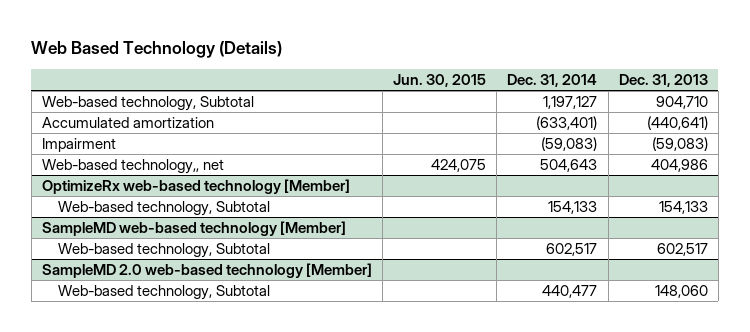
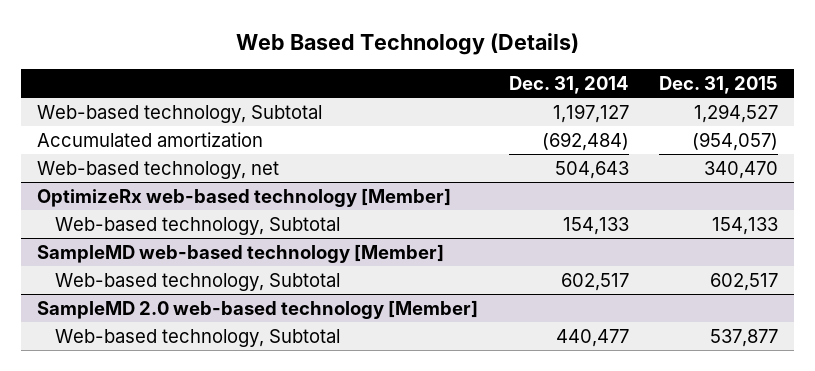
- | Jun. 30, 2015 | Dec. 31, 2014 | Dec. 31, 2013
+ | Dec. 31, 2014 | Dec. 31, 2015
- Accumulated amortization | | (633,401) | (440,641)
- Impairment | | (59,083) | (59,083)
- Web-based technology,, net | 424,075 | 504,643 | 404,986
+ Accumulated amortization | (692,484) | (954,057)
+ Web-based technology, net | 504,643 | 340,470

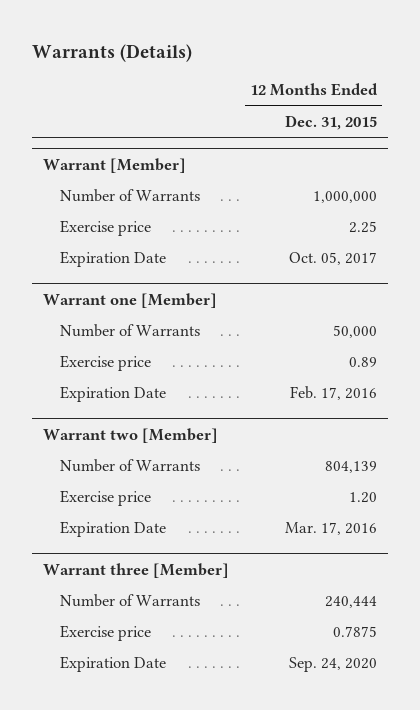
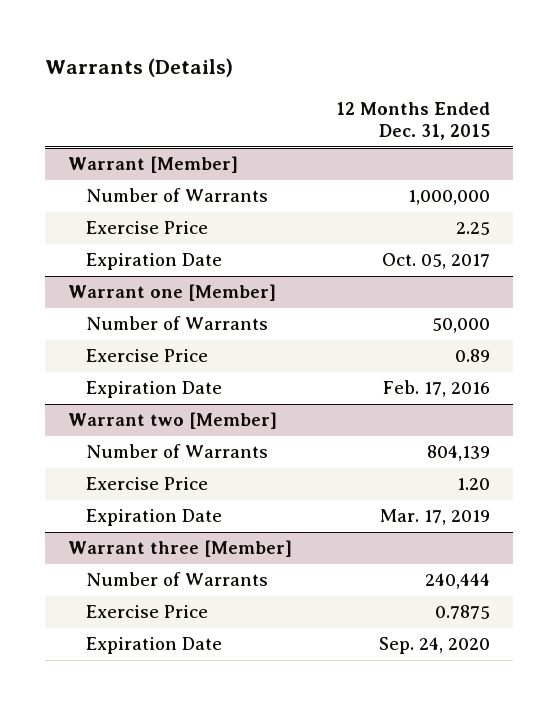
@ Warrant [Member]
- Exercise price | 2.25
+ Exercise Price | 2.25
@ Warrant one [Member]
- Exercise price | 0.89
+ Exercise Price | 0.89
@ Warrant two [Member]
- Exercise price | 1.20
- Expiration Date | Mar. 17, 2016
+ Exercise Price | 1.20
+ Expiration Date | Mar. 17, 2019
@ Warrant three [Member]
- Exercise price | 0.7875
+ Exercise Price | 0.7875

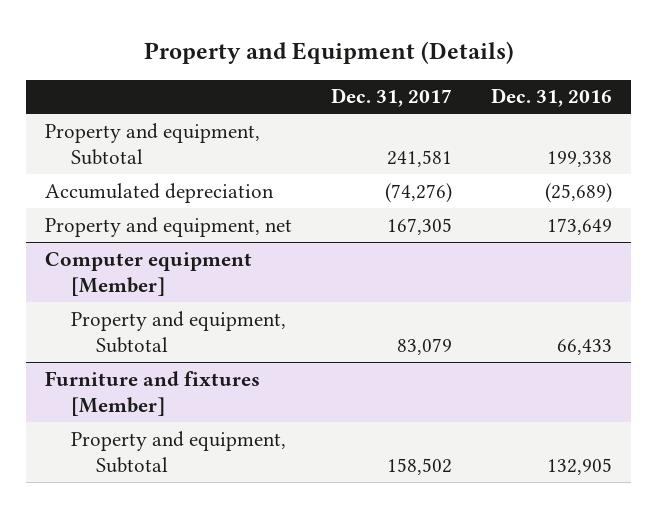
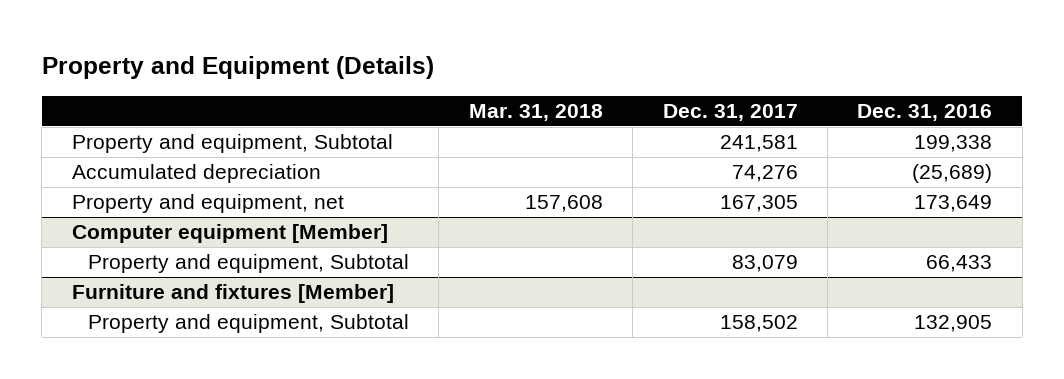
- | Dec. 31, 2017 | Dec. 31, 2016
+ | Mar. 31, 2018 | Dec. 31, 2017 | Dec. 31, 2016
- Accumulated depreciation | (74,276) | (25,689)
+ Accumulated depreciation | | 74,276 | (25,689)

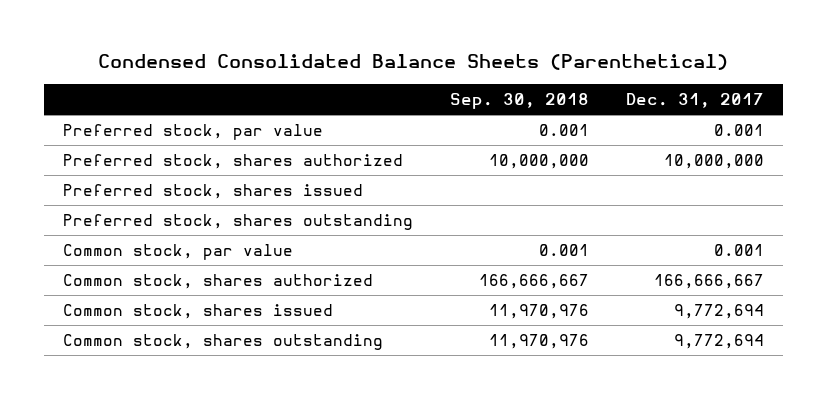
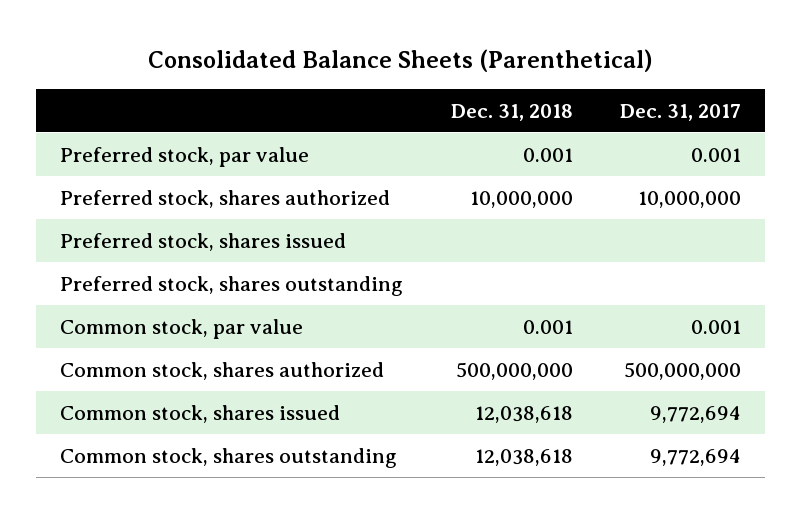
- Condensed Consolidated Balance Sheets (Parenthetical)
+ Consolidated Balance Sheets (Parenthetical)
- | Sep. 30, 2018 | Dec. 31, 2017
+ | Dec. 31, 2018 | Dec. 31, 2017
- Common stock, shares authorized | 166,666,667 | 166,666,667
+ Common stock, shares authorized | 500,000,000 | 500,000,000

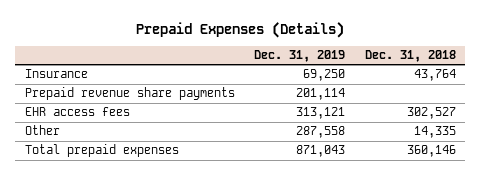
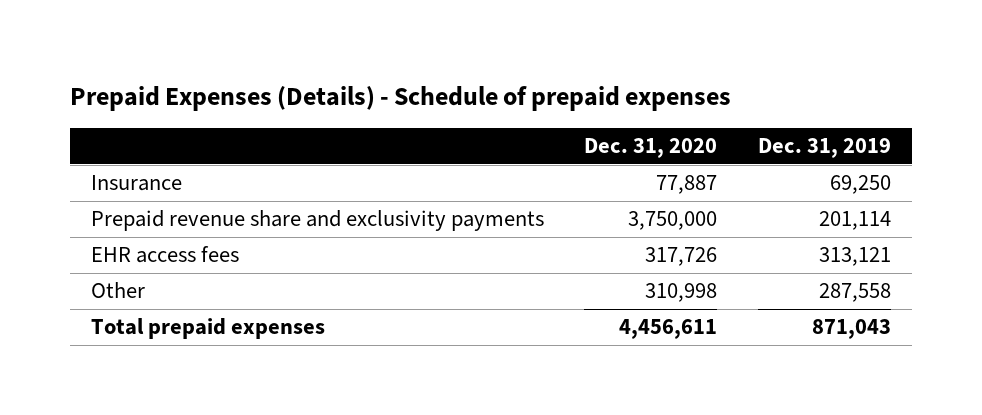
- Prepaid Expenses (Details)
+ Prepaid Expenses (Details) - Schedule of prepaid expenses
- | Dec. 31, 2019 | Dec. 31, 2018
+ | Dec. 31, 2020 | Dec. 31, 2019
- Prepaid revenue share payments | 201,114 |
+ Prepaid revenue share and exclusivity payments | 3,750,000 | 201,114

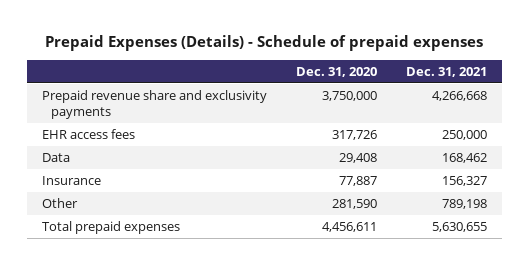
- | Dec. 31, 2020 | Dec. 31, 2019
+ | Dec. 31, 2020 | Dec. 31, 2021
- Other | 310,998 | 287,558
+ Data | 29,408 | 168,462
moved down: Insurance | 77,887 | 156,327
+ Other | 281,590 | 789,198

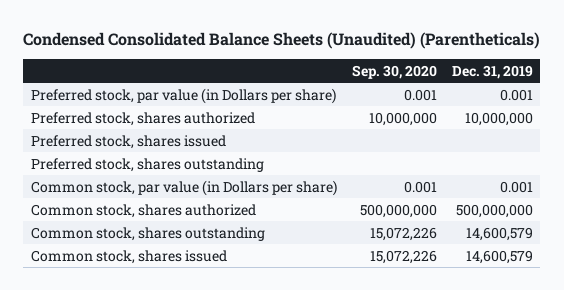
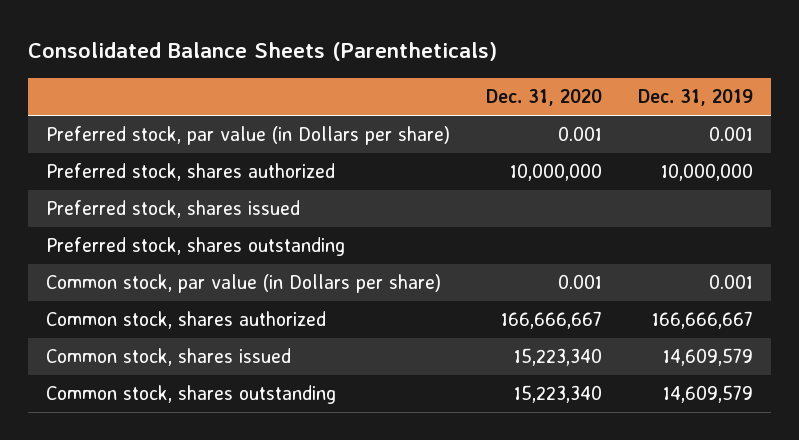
- Condensed Consolidated Balance Sheets (Unaudited) (Parentheticals)
+ Consolidated Balance Sheets (Parentheticals)
- | Sep. 30, 2020 | Dec. 31, 2019
+ | Dec. 31, 2020 | Dec. 31, 2019
- Common stock, shares authorized | 500,000,000 | 500,000,000
- Common stock, shares outstanding | 15,072,226 | 14,600,579
- Common stock, shares issued | 15,072,226 | 14,600,579
+ Common stock, shares authorized | 166,666,667 | 166,666,667
+ Common stock, shares issued | 15,223,340 | 14,609,579
+ Common stock, shares outstanding | 15,223,340 | 14,609,579

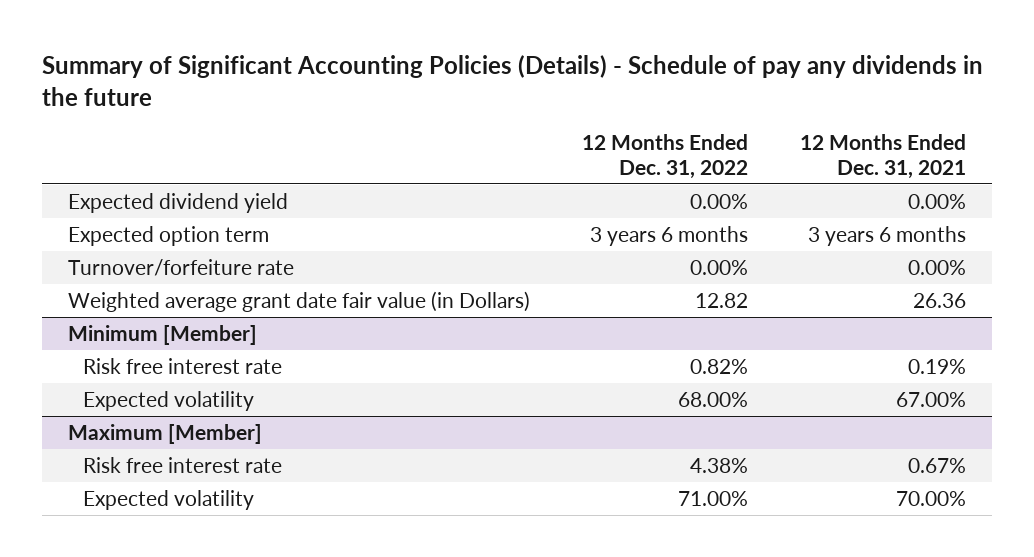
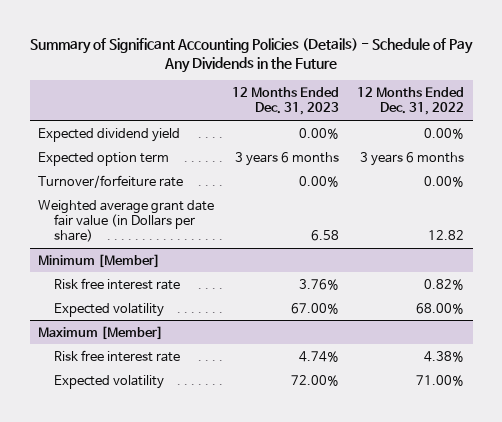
- Summary of Significant Accounting Policies (Details) - Schedule of pay any dividends in the future
+ Summary of Significant Accounting Policies (Details) - Schedule of Pay Any Dividends in the Future
- | 12 Months Ended Dec. 31, 2022 | 12 Months Ended Dec. 31, 2021
+ | 12 Months Ended Dec. 31, 2023 | 12 Months Ended Dec. 31, 2022
- Weighted average grant date fair value (in Dollars) | 12.82 | 26.36
+ Weighted average grant date fair value (in Dollars per share) | 6.58 | 12.82

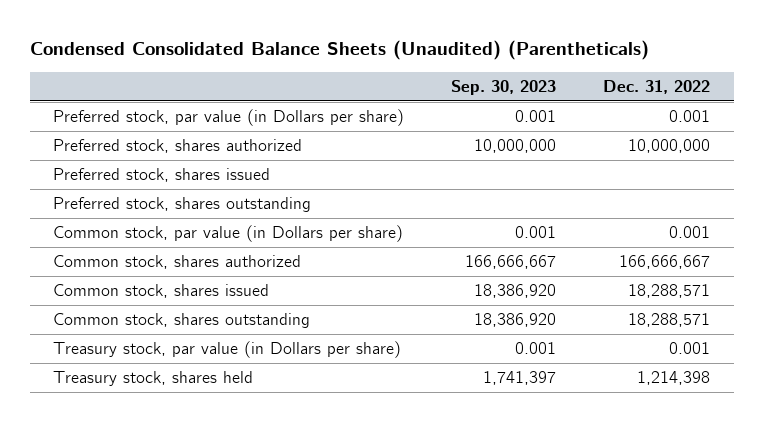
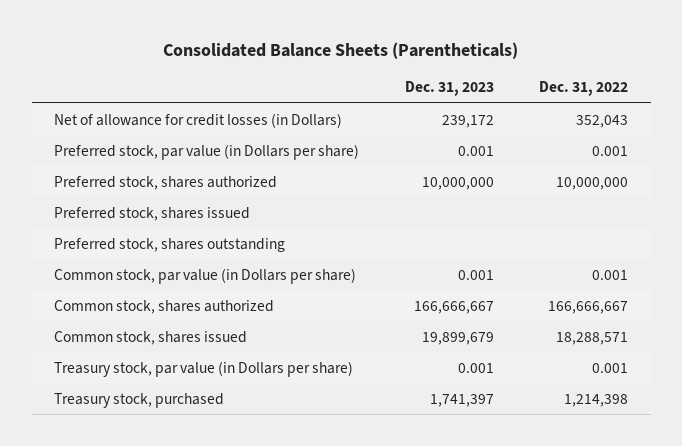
- Condensed Consolidated Balance Sheets (Unaudited) (Parentheticals)
+ Consolidated Balance Sheets (Parentheticals)
- | Sep. 30, 2023 | Dec. 31, 2022
+ | Dec. 31, 2023 | Dec. 31, 2022
+ Net of allowance for credit losses (in Dollars) | 239,172 | 352,043
- Common stock, shares outstanding | 18,386,920 | 18,288,571
- Treasury stock, shares held | 1,741,397 | 1,214,398
+ Treasury stock, purchased | 1,741,397 | 1,214,398

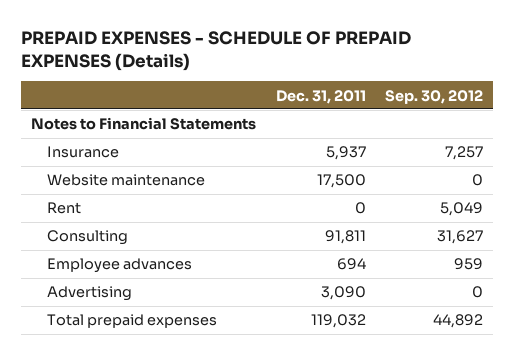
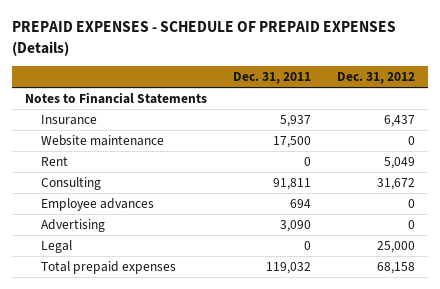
- | Dec. 31, 2011 | Sep. 30, 2012
+ | Dec. 31, 2011 | Dec. 31, 2012
+ Legal | 0 | 25,000

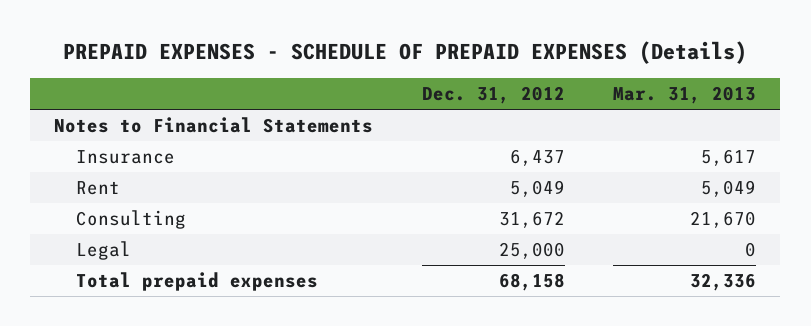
- | Dec. 31, 2011 | Dec. 31, 2012
+ | Dec. 31, 2012 | Mar. 31, 2013
- Website maintenance | 17,500 | 0
- Employee advances | 694 | 0
- Advertising | 3,090 | 0

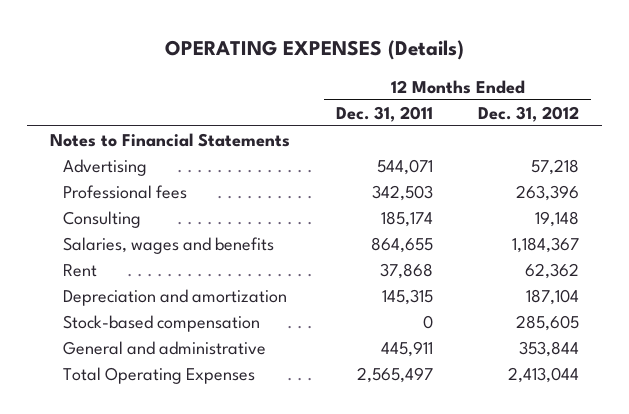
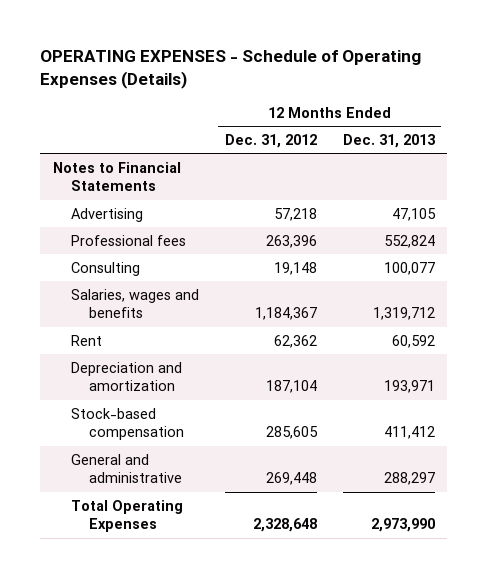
- OPERATING EXPENSES (Details)
+ OPERATING EXPENSES - Schedule of Operating Expenses (Details)
- | 12 Months Ended Dec. 31, 2011 | 12 Months Ended Dec. 31, 2012
+ | 12 Months Ended Dec. 31, 2012 | 12 Months Ended Dec. 31, 2013
- General and administrative | 445,911 | 353,844
- Total Operating Expenses | 2,565,497 | 2,413,044
+ General and administrative | 269,448 | 288,297
+ Total Operating Expenses | 2,328,648 | 2,973,990

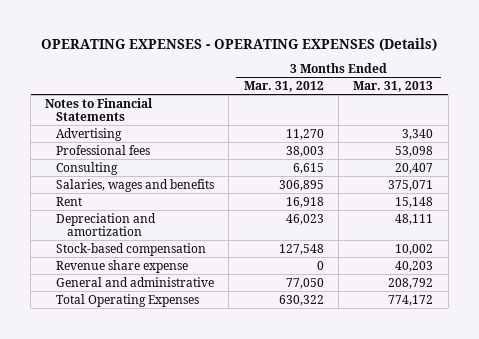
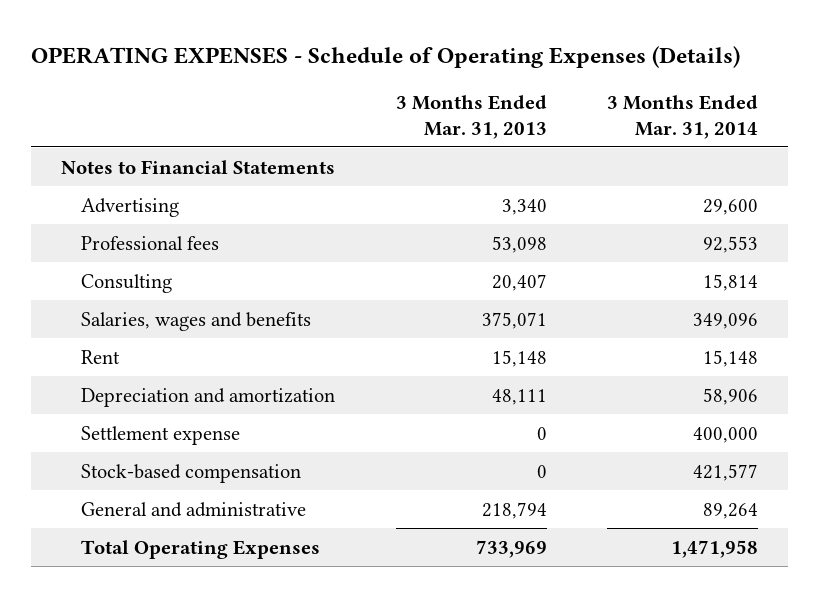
- OPERATING EXPENSES - OPERATING EXPENSES (Details)
+ OPERATING EXPENSES - Schedule of Operating Expenses (Details)
- | 3 Months Ended Mar. 31, 2012 | 3 Months Ended Mar. 31, 2013
+ | 3 Months Ended Mar. 31, 2013 | 3 Months Ended Mar. 31, 2014
- Stock-based compensation | 127,548 | 10,002
- Revenue share expense | 0 | 40,203
- General and administrative | 77,050 | 208,792
- Total Operating Expenses | 630,322 | 774,172
+ Settlement expense | 0 | 400,000
+ Stock-based compensation | 0 | 421,577
+ General and administrative | 218,794 | 89,264
+ Total Operating Expenses | 733,969 | 1,471,958

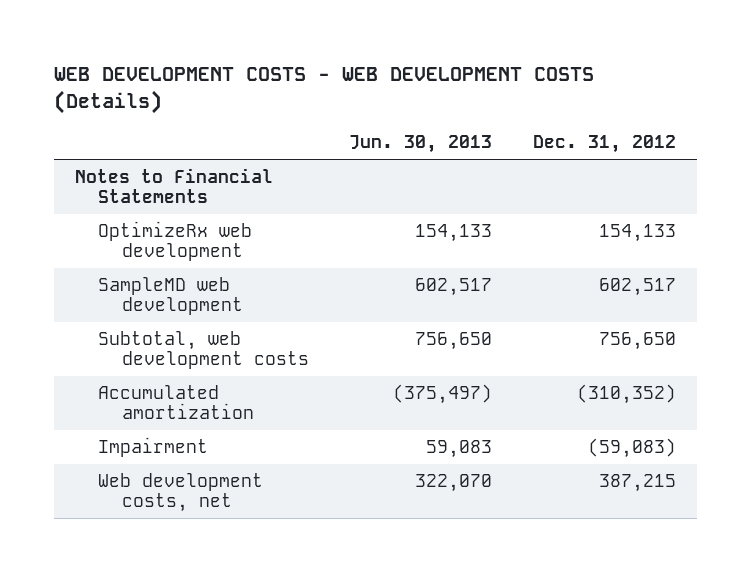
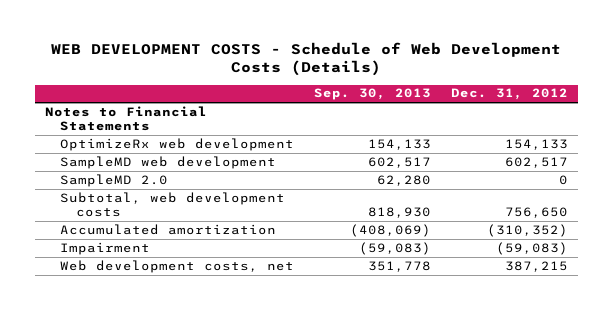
- WEB DEVELOPMENT COSTS - WEB DEVELOPMENT COSTS (Details)
+ WEB DEVELOPMENT COSTS - Schedule of Web Development Costs (Details)
- | Jun. 30, 2013 | Dec. 31, 2012
+ | Sep. 30, 2013 | Dec. 31, 2012
+ SampleMD 2.0 | 62,280 | 0

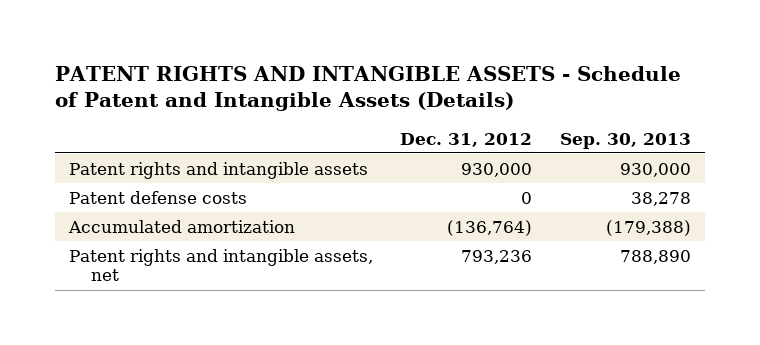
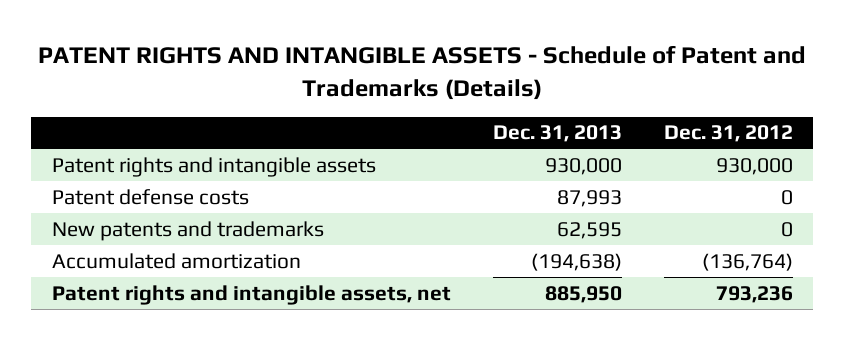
- PATENT RIGHTS AND INTANGIBLE ASSETS - Schedule of Patent and Intangible Assets (Details)
+ PATENT RIGHTS AND INTANGIBLE ASSETS - Schedule of Patent and Trademarks (Details)
- | Dec. 31, 2012 | Sep. 30, 2013
+ | Dec. 31, 2013 | Dec. 31, 2012
+ New patents and trademarks | 62,595 | 0

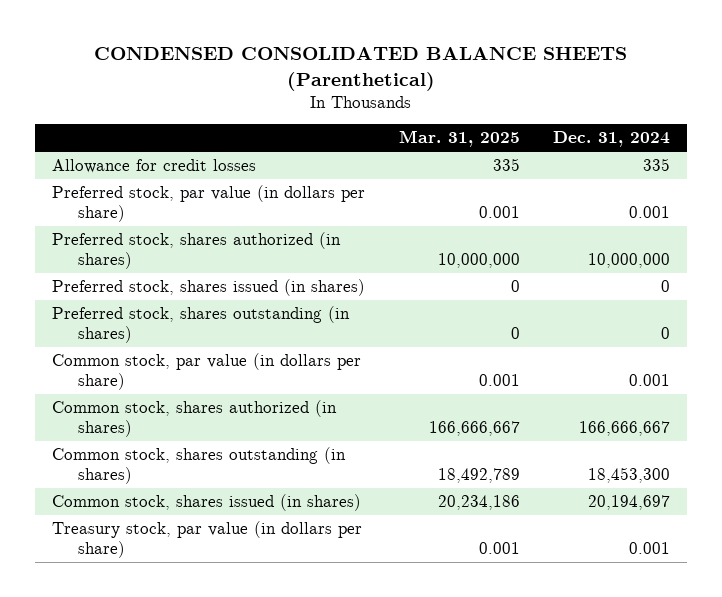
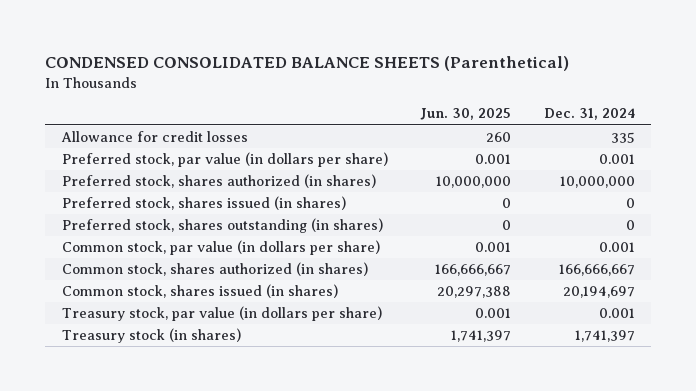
- | Mar. 31, 2025 | Dec. 31, 2024
+ | Jun. 30, 2025 | Dec. 31, 2024
- Common stock, shares outstanding (in shares) | 18,492,789 | 18,453,300
+ Treasury stock (in shares) | 1,741,397 | 1,741,397

